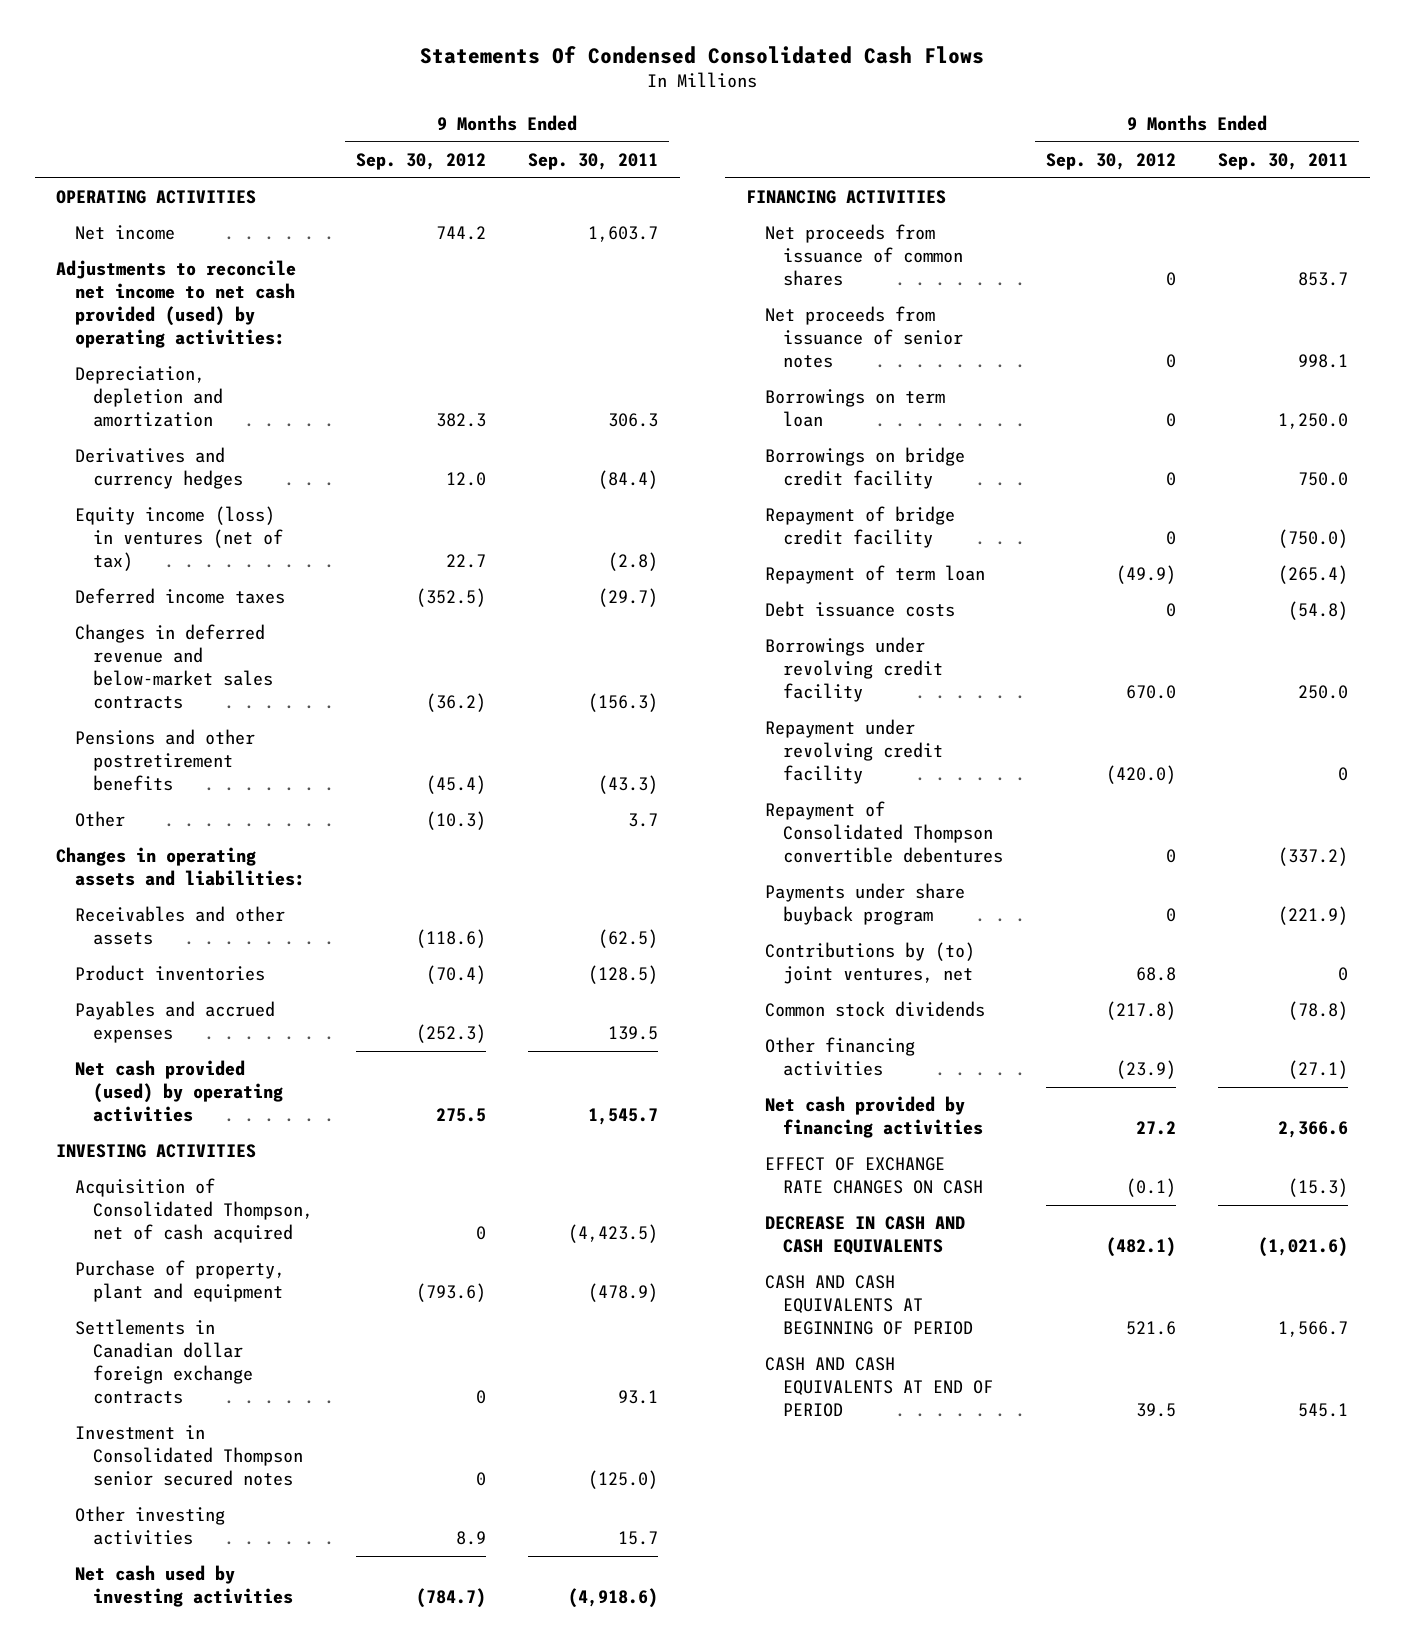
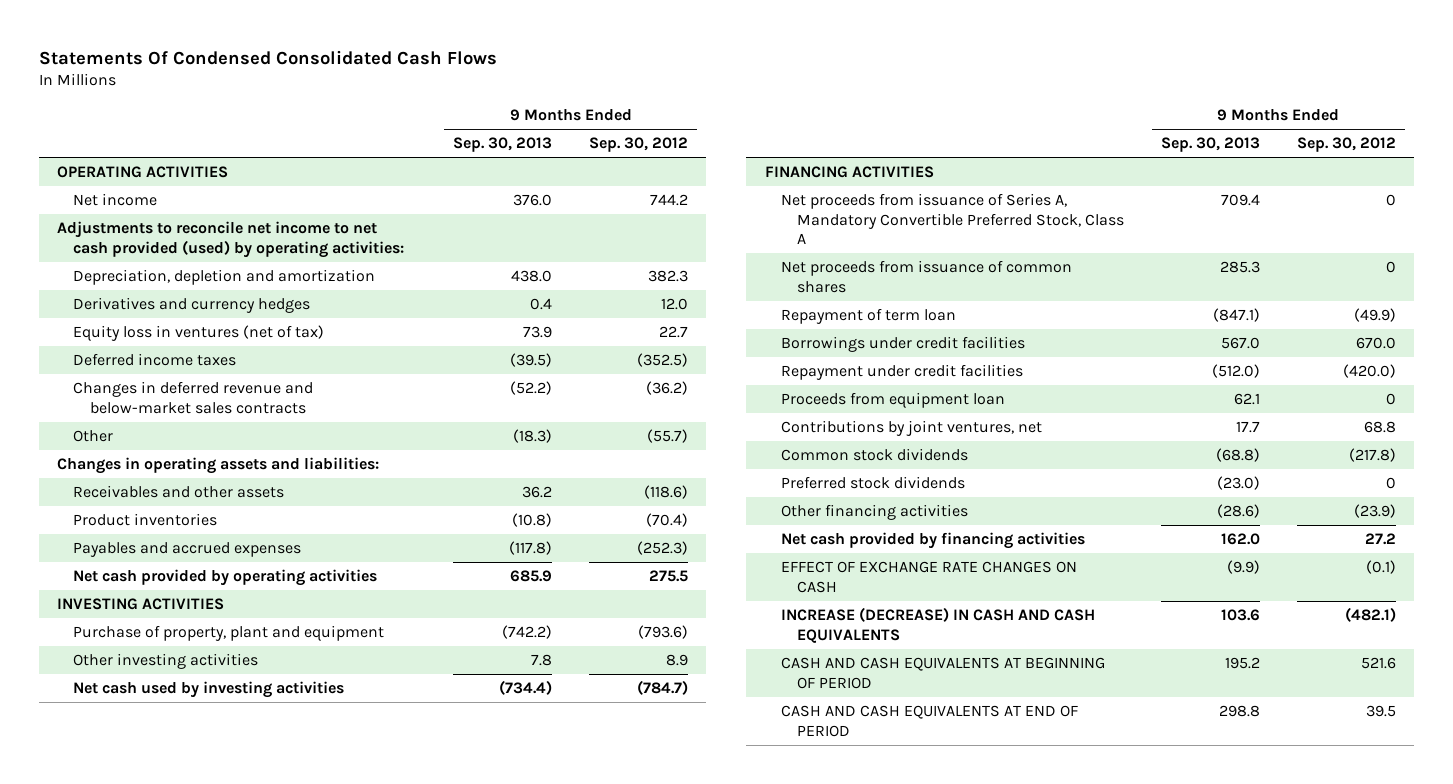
- | 9 Months Ended Sep. 30, 2012 | 9 Months Ended Sep. 30, 2011
+ | 9 Months Ended Sep. 30, 2013 | 9 Months Ended Sep. 30, 2012
- Equity income (loss) in ventures (net of tax) | 22.7 | (2.8)
+ Equity loss in ventures (net of tax) | 73.9 | 22.7
- Pensions and other postretirement benefits | (45.4) | (43.3)
- Other | (10.3) | 3.7
+ Other | (18.3) | (55.7)
- Net cash provided (used) by operating activities | 275.5 | 1,545.7
+ Net cash provided by operating activities | 685.9 | 275.5
- Acquisition of Consolidated Thompson, net of cash acquired | 0 | (4,423.5)
- Settlements in Canadian dollar foreign exchange contracts | 0 | 93.1
- Investment in Consolidated Thompson senior secured notes | 0 | (125.0)
+ Net proceeds from issuance of Series A, Mandatory Convertible Preferred Stock, Class A | 709.4 | 0
- Net proceeds from issuance of senior notes | 0 | 998.1
- Borrowings on term loan | 0 | 1,250.0
- Borrowings on bridge credit facility | 0 | 750.0
- Repayment of bridge credit facility | 0 | (750.0)
- Debt issuance costs | 0 | (54.8)
- Borrowings under revolving credit facility | 670.0 | 250.0
- Repayment under revolving credit facility | (420.0) | 0
- Repayment of Consolidated Thompson convertible debentures | 0 | (337.2)
- Payments under share buyback program | 0 | (221.9)
- Contributions by (to) joint ventures, net | 68.8 | 0
+ Borrowings under credit facilities | 567.0 | 670.0
+ Repayment under credit facilities | (512.0) | (420.0)
+ Proceeds from equipment loan | 62.1 | 0
+ Contributions by joint ventures, net | 17.7 | 68.8
+ Preferred stock dividends | (23.0) | 0
- DECREASE IN CASH AND CASH EQUIVALENTS | (482.1) | (1,021.6)
+ INCREASE (DECREASE) IN CASH AND CASH EQUIVALENTS | 103.6 | (482.1)

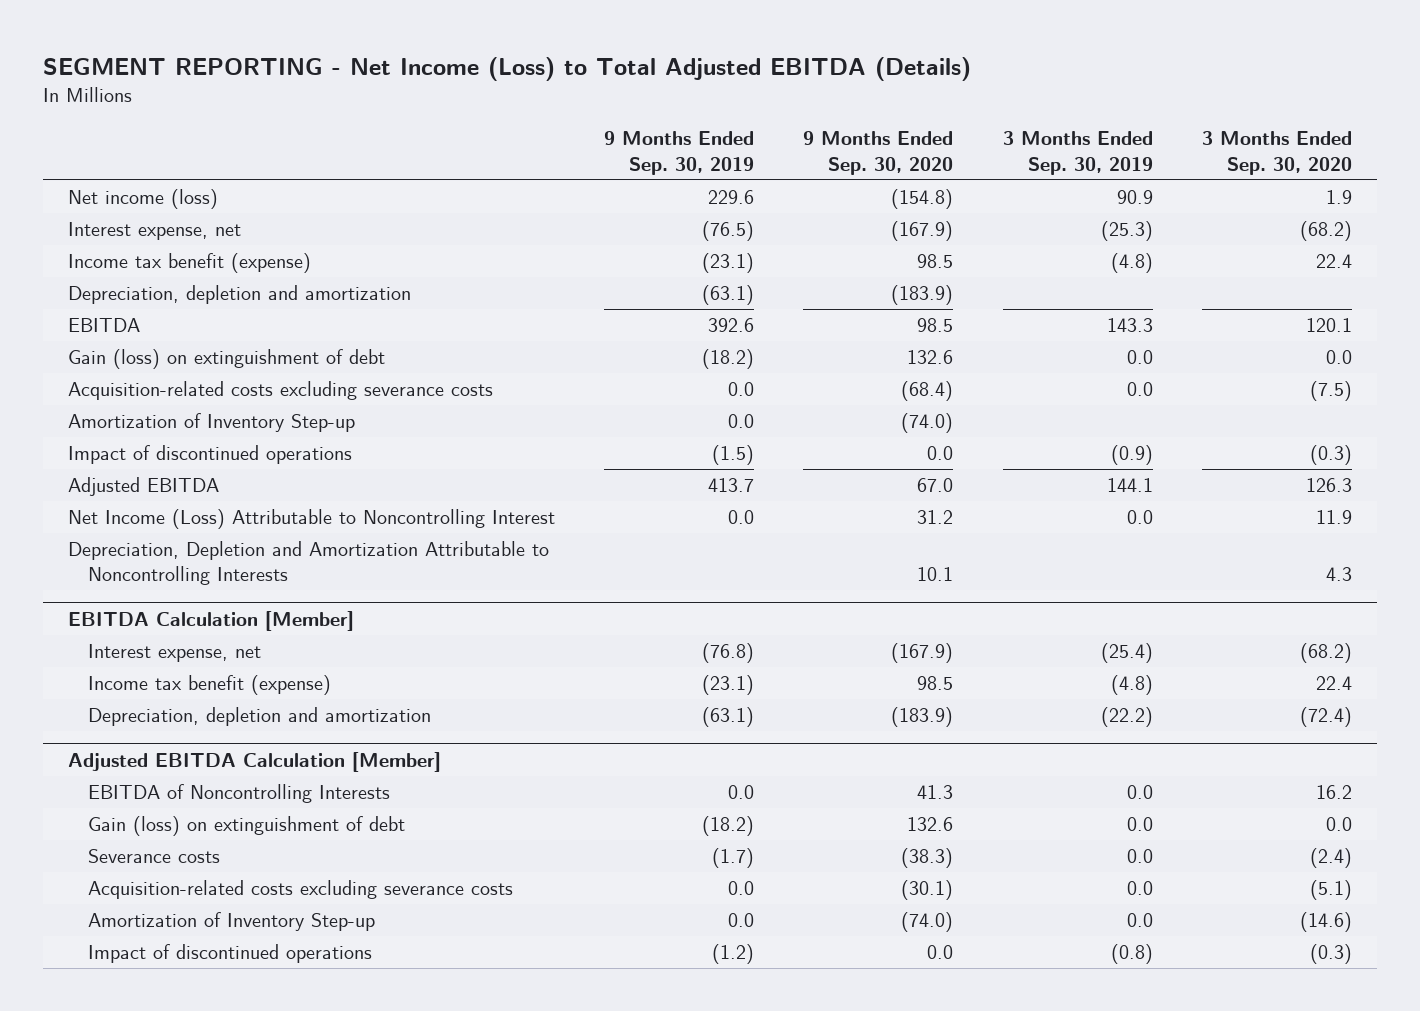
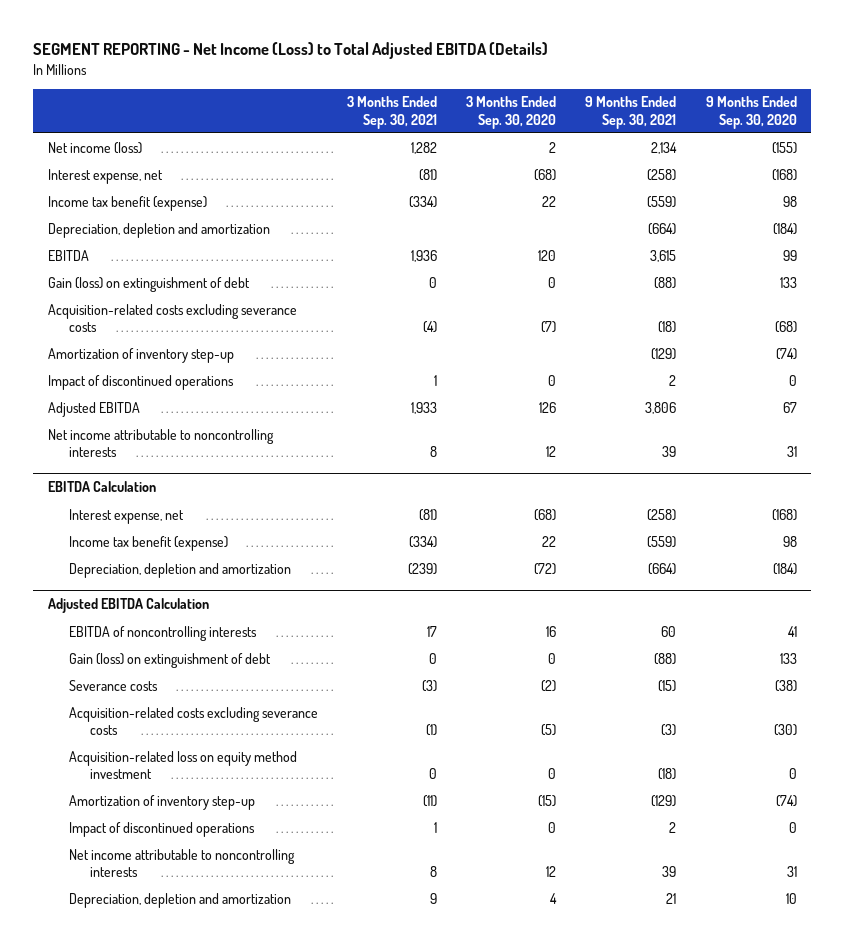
- | 9 Months Ended Sep. 30, 2019 | 9 Months Ended Sep. 30, 2020 | 3 Months Ended Sep. 30, 2019 | 3 Months Ended Sep. 30, 2020
+ | 3 Months Ended Sep. 30, 2021 | 3 Months Ended Sep. 30, 2020 | 9 Months Ended Sep. 30, 2021 | 9 Months Ended Sep. 30, 2020
- Net income (loss) | 229.6 | (154.8) | 90.9 | 1.9
- Interest expense, net | (76.5) | (167.9) | (25.3) | (68.2)
- Income tax benefit (expense) | (23.1) | 98.5 | (4.8) | 22.4
- Depreciation, depletion and amortization | (63.1) | (183.9) | |
- EBITDA | 392.6 | 98.5 | 143.3 | 120.1
- Gain (loss) on extinguishment of debt | (18.2) | 132.6 | 0.0 | 0.0
- Acquisition-related costs excluding severance costs | 0.0 | (68.4) | 0.0 | (7.5)
- Amortization of Inventory Step-up | 0.0 | (74.0) | |
- Impact of discontinued operations | (1.5) | 0.0 | (0.9) | (0.3)
- Adjusted EBITDA | 413.7 | 67.0 | 144.1 | 126.3
- Net Income (Loss) Attributable to Noncontrolling Interest | 0.0 | 31.2 | 0.0 | 11.9
- Depreciation, Depletion and Amortization Attributable to Noncontrolling Interests | | 10.1 | | 4.3
- EBITDA Calculation [Member]
- Interest expense, net | (76.8) | (167.9) | (25.4) | (68.2)
- Income tax benefit (expense) | (23.1) | 98.5 | (4.8) | 22.4
- Depreciation, depletion and amortization | (63.1) | (183.9) | (22.2) | (72.4)
- Adjusted EBITDA Calculation [Member]
- EBITDA of Noncontrolling Interests | 0.0 | 41.3 | 0.0 | 16.2
- Gain (loss) on extinguishment of debt | (18.2) | 132.6 | 0.0 | 0.0
- Severance costs | (1.7) | (38.3) | 0.0 | (2.4)
- Acquisition-related costs excluding severance costs | 0.0 | (30.1) | 0.0 | (5.1)
- Amortization of Inventory Step-up | 0.0 | (74.0) | 0.0 | (14.6)
- Impact of discontinued operations | (1.2) | 0.0 | (0.8) | (0.3)
+ Net income (loss) | 1,282 | 2 | 2,134 | (155)
+ Interest expense, net | (81) | (68) | (258) | (168)
+ Income tax benefit (expense) | (334) | 22 | (559) | 98
+ Depreciation, depletion and amortization | | | (664) | (184)
+ EBITDA | 1,936 | 120 | 3,615 | 99
+ Gain (loss) on extinguishment of debt | 0 | 0 | (88) | 133
+ Acquisition-related costs excluding severance costs | (4) | (7) | (18) | (68)
+ Amortization of inventory step-up | | | (129) | (74)
+ Impact of discontinued operations | 1 | 0 | 2 | 0
+ Adjusted EBITDA | 1,933 | 126 | 3,806 | 67
+ Net income attributable to noncontrolling interests | 8 | 12 | 39 | 31
+ EBITDA Calculation
+ Interest expense, net | (81) | (68) | (258) | (168)
+ Income tax benefit (expense) | (334) | 22 | (559) | 98
+ Depreciation, depletion and amortization | (239) | (72) | (664) | (184)
+ Adjusted EBITDA Calculation
+ EBITDA of noncontrolling interests | 17 | 16 | 60 | 41
+ Gain (loss) on extinguishment of debt | 0 | 0 | (88) | 133
+ Severance costs | (3) | (2) | (15) | (38)
+ Acquisition-related costs excluding severance costs | (1) | (5) | (3) | (30)
+ Acquisition-related loss on equity method investment | 0 | 0 | (18) | 0
+ Amortization of inventory step-up | (11) | (15) | (129) | (74)
+ Impact of discontinued operations | 1 | 0 | 2 | 0
+ Net income attributable to noncontrolling interests | 8 | 12 | 39 | 31
+ Depreciation, depletion and amortization | 9 | 4 | 21 | 10

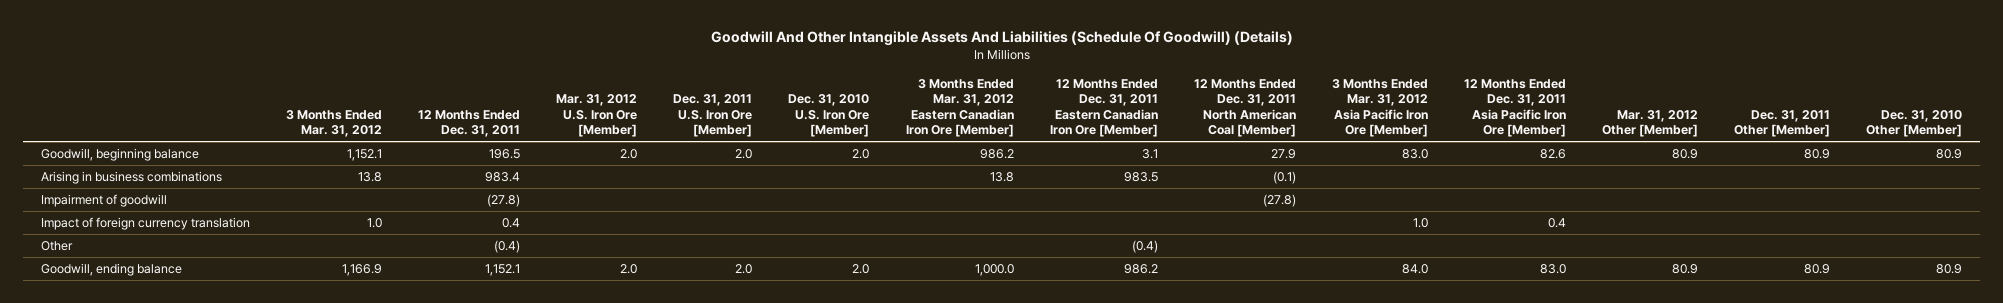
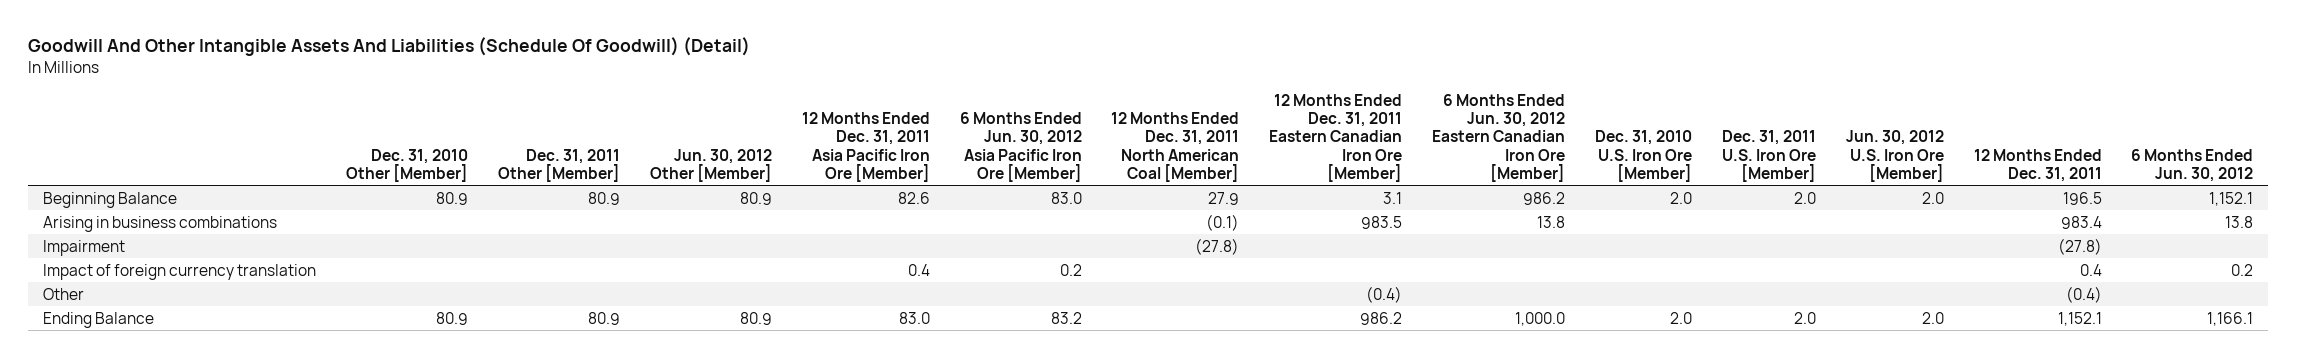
- Goodwill And Other Intangible Assets And Liabilities (Schedule Of Goodwill) (Details)
+ Goodwill And Other Intangible Assets And Liabilities (Schedule Of Goodwill) (Detail)
- | 3 Months Ended Mar. 31, 2012 | 12 Months Ended Dec. 31, 2011 | Mar. 31, 2012 U.S. Iron Ore [Member] | Dec. 31, 2011 U.S. Iron Ore [Member] | Dec. 31, 2010 U.S. Iron Ore [Member] | 3 Months Ended Mar. 31, 2012 Eastern Canadian Iron Ore [Member] | 12 Months Ended Dec. 31, 2011 Eastern Canadian Iron Ore [Member] | 12 Months Ended Dec. 31, 2011 North American Coal [Member] | 3 Months Ended Mar. 31, 2012 Asia Pacific Iron Ore [Member] | 12 Months Ended Dec. 31, 2011 Asia Pacific Iron Ore [Member] | Mar. 31, 2012 Other [Member] | Dec. 31, 2011 Other [Member] | Dec. 31, 2010 Other [Member]
+ | Dec. 31, 2010 Other [Member] | Dec. 31, 2011 Other [Member] | Jun. 30, 2012 Other [Member] | 12 Months Ended Dec. 31, 2011 Asia Pacific Iron Ore [Member] | 6 Months Ended Jun. 30, 2012 Asia Pacific Iron Ore [Member] | 12 Months Ended Dec. 31, 2011 North American Coal [Member] | 12 Months Ended Dec. 31, 2011 Eastern Canadian Iron Ore [Member] | 6 Months Ended Jun. 30, 2012 Eastern Canadian Iron Ore [Member] | Dec. 31, 2010 U.S. Iron Ore [Member] | Dec. 31, 2011 U.S. Iron Ore [Member] | Jun. 30, 2012 U.S. Iron Ore [Member] | 12 Months Ended Dec. 31, 2011 | 6 Months Ended Jun. 30, 2012
- Goodwill, beginning balance | 1,152.1 | 196.5 | 2.0 | 2.0 | 2.0 | 986.2 | 3.1 | 27.9 | 83.0 | 82.6 | 80.9 | 80.9 | 80.9
+ Beginning Balance | 80.9 | 80.9 | 80.9 | 82.6 | 83.0 | 27.9 | 3.1 | 986.2 | 2.0 | 2.0 | 2.0 | 196.5 | 1,152.1
- Impairment of goodwill | | (27.8) | | | | | | (27.8) | | | | |
+ Impairment | | | | | | (27.8) | | | | | | (27.8) |
- Goodwill, ending balance | 1,166.9 | 1,152.1 | 2.0 | 2.0 | 2.0 | 1,000.0 | 986.2 | | 84.0 | 83.0 | 80.9 | 80.9 | 80.9
+ Ending Balance | 80.9 | 80.9 | 80.9 | 83.0 | 83.2 | | 986.2 | 1,000.0 | 2.0 | 2.0 | 2.0 | 1,152.1 | 1,166.1

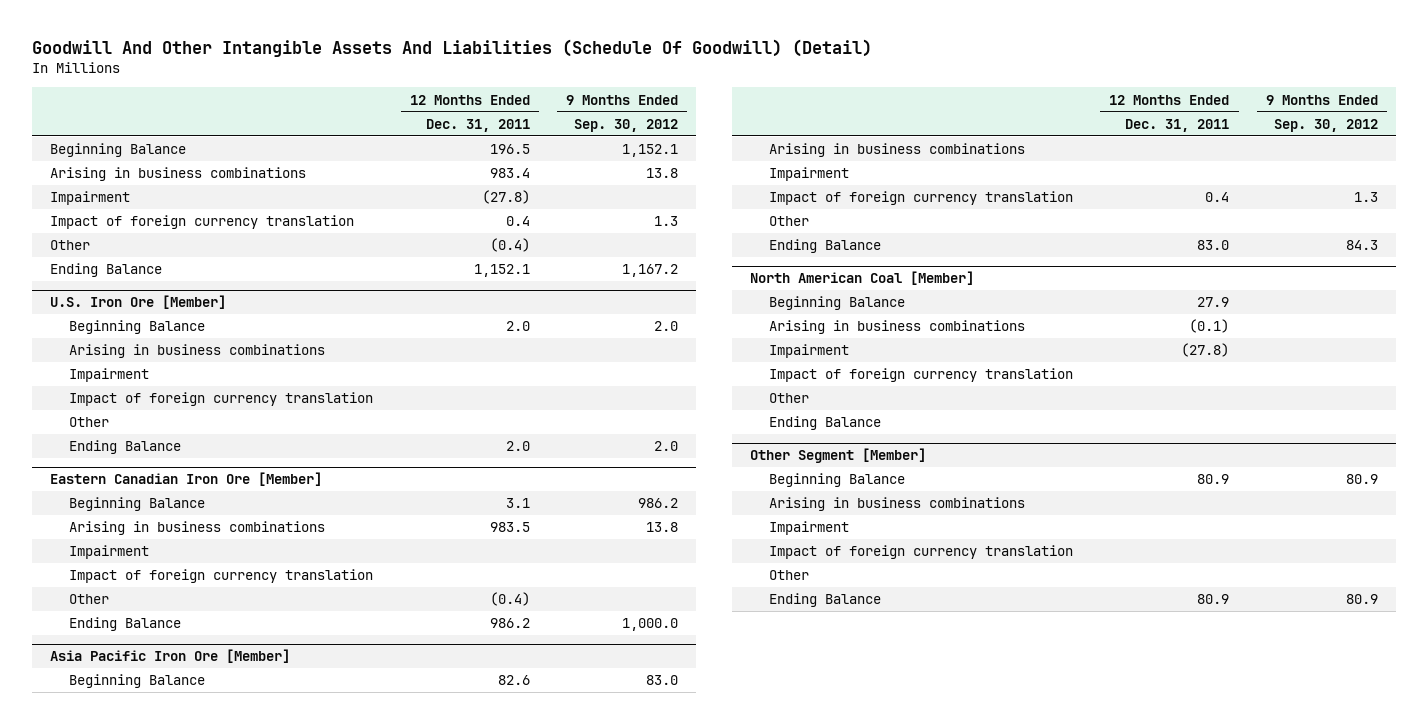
- | Dec. 31, 2010 Other [Member] | Dec. 31, 2011 Other [Member] | Jun. 30, 2012 Other [Member] | 12 Months Ended Dec. 31, 2011 Asia Pacific Iron Ore [Member] | 6 Months Ended Jun. 30, 2012 Asia Pacific Iron Ore [Member] | 12 Months Ended Dec. 31, 2011 North American Coal [Member] | 12 Months Ended Dec. 31, 2011 Eastern Canadian Iron Ore [Member] | 6 Months Ended Jun. 30, 2012 Eastern Canadian Iron Ore [Member] | Dec. 31, 2010 U.S. Iron Ore [Member] | Dec. 31, 2011 U.S. Iron Ore [Member] | Jun. 30, 2012 U.S. Iron Ore [Member] | 12 Months Ended Dec. 31, 2011 | 6 Months Ended Jun. 30, 2012
+ | 12 Months Ended Dec. 31, 2011 | 9 Months Ended Sep. 30, 2012
+ U.S. Iron Ore [Member]
+ Beginning Balance | 2.0 | 2.0
+ Arising in business combinations
+ Impairment
+ Impact of foreign currency translation
+ Other
+ Ending Balance | 2.0 | 2.0
+ Eastern Canadian Iron Ore [Member]
+ Beginning Balance | 3.1 | 986.2
+ Arising in business combinations | 983.5 | 13.8
+ Impairment
+ Impact of foreign currency translation
+ Other | (0.4) |
+ Ending Balance | 986.2 | 1,000.0
+ Asia Pacific Iron Ore [Member]
+ Beginning Balance | 82.6 | 83.0
+ Arising in business combinations
+ Impairment
+ Impact of foreign currency translation | 0.4 | 1.3
+ Other
+ Ending Balance | 83.0 | 84.3
+ North American Coal [Member]
+ Beginning Balance | 27.9 |
+ Arising in business combinations | (0.1) |
+ Impairment | (27.8) |
+ Impact of foreign currency translation
+ Other
+ Ending Balance
+ Other Segment [Member]
+ Beginning Balance | 80.9 | 80.9
+ Arising in business combinations
+ Impairment
+ Impact of foreign currency translation
+ Other
+ Ending Balance | 80.9 | 80.9

